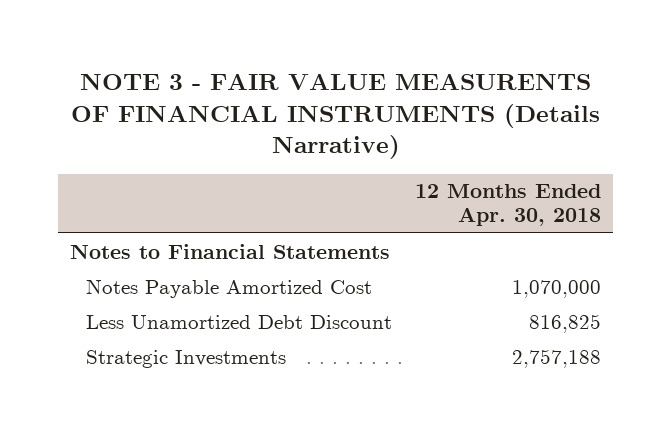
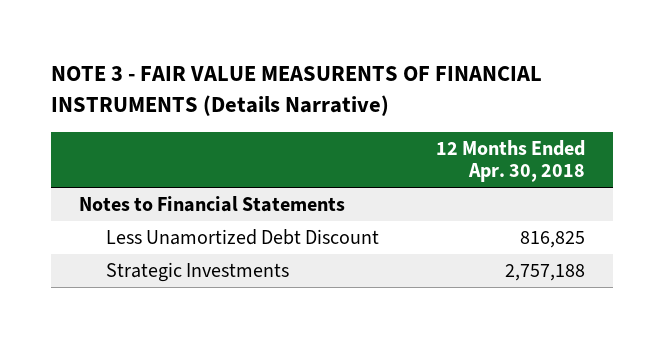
- Notes Payable Amortized Cost | 1,070,000

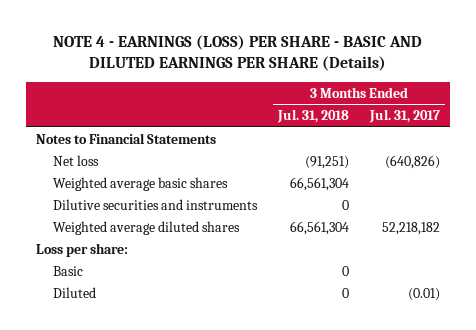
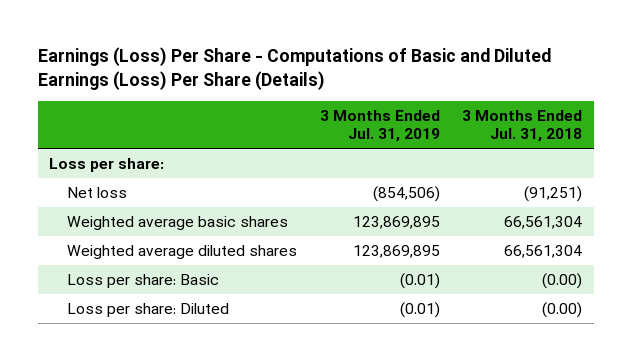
- NOTE 4 - EARNINGS (LOSS) PER SHARE - BASIC AND DILUTED EARNINGS PER SHARE (Details)
+ Earnings (Loss) Per Share - Computations of Basic and Diluted Earnings (Loss) Per Share (Details)
- | 3 Months Ended Jul. 31, 2018 | 3 Months Ended Jul. 31, 2017
+ | 3 Months Ended Jul. 31, 2019 | 3 Months Ended Jul. 31, 2018
- Notes to Financial Statements
moved up: Loss per share:
- Dilutive securities and instruments | 0 |
- Basic | 0 |
- Diluted | 0 | (0.01)
+ Loss per share: Basic | (0.01) | (0.00)
+ Loss per share: Diluted | (0.01) | (0.00)

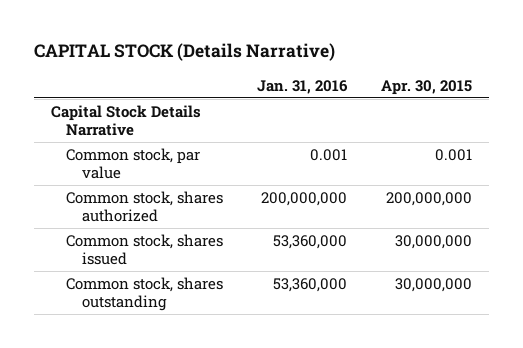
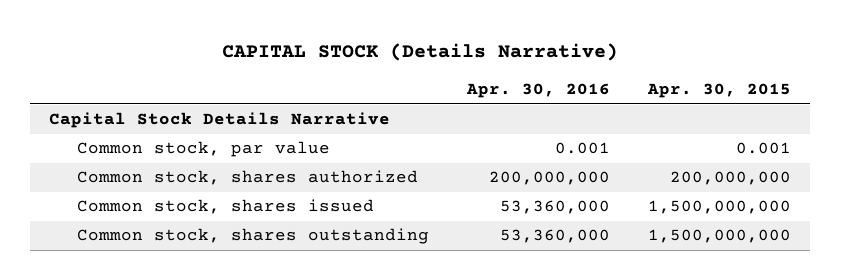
- | Jan. 31, 2016 | Apr. 30, 2015
+ | Apr. 30, 2016 | Apr. 30, 2015
- Common stock, shares issued | 53,360,000 | 30,000,000
- Common stock, shares outstanding | 53,360,000 | 30,000,000
+ Common stock, shares issued | 53,360,000 | 1,500,000,000
+ Common stock, shares outstanding | 53,360,000 | 1,500,000,000

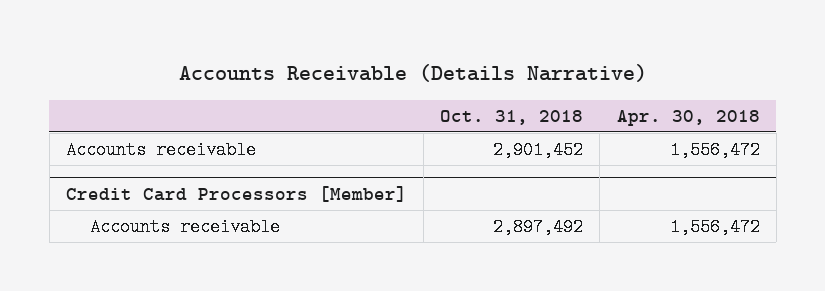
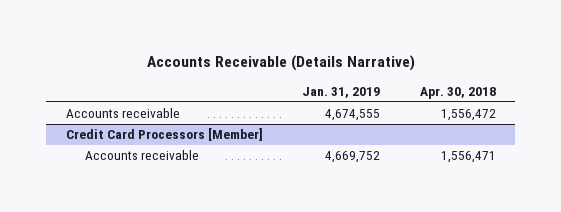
- | Oct. 31, 2018 | Apr. 30, 2018
+ | Jan. 31, 2019 | Apr. 30, 2018
@ Credit Card Processors [Member]
- Accounts receivable | 2,897,492 | 1,556,472
+ Accounts receivable | 4,669,752 | 1,556,471

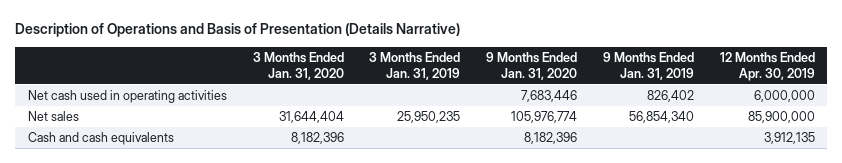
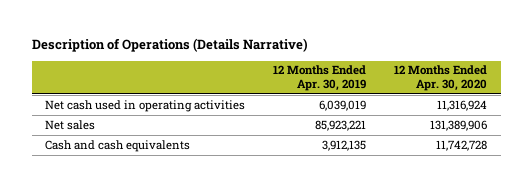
- Description of Operations and Basis of Presentation (Details Narrative)
+ Description of Operations (Details Narrative)
- | 3 Months Ended Jan. 31, 2020 | 3 Months Ended Jan. 31, 2019 | 9 Months Ended Jan. 31, 2020 | 9 Months Ended Jan. 31, 2019 | 12 Months Ended Apr. 30, 2019
+ | 12 Months Ended Apr. 30, 2019 | 12 Months Ended Apr. 30, 2020
- Net cash used in operating activities | | | 7,683,446 | 826,402 | 6,000,000
- Net sales | 31,644,404 | 25,950,235 | 105,976,774 | 56,854,340 | 85,900,000
+ Net cash used in operating activities | 6,039,019 | 11,316,924
+ Net sales | 85,923,221 | 131,389,906

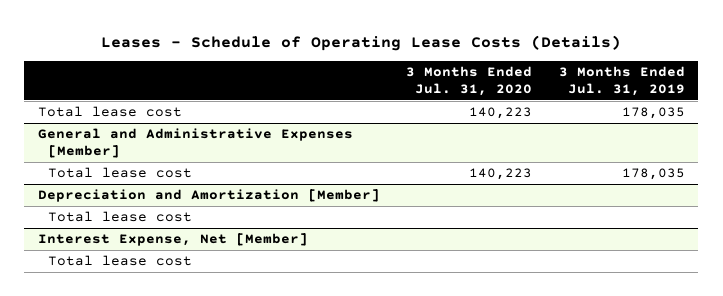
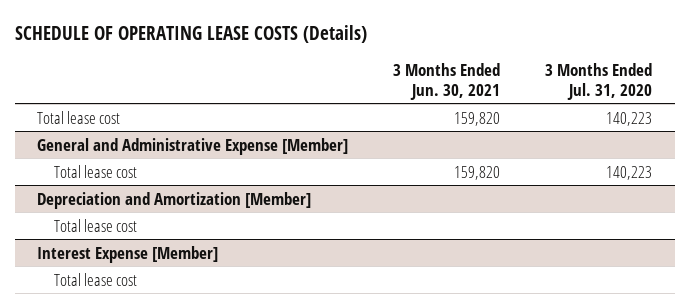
- Leases - Schedule of Operating Lease Costs (Details)
+ SCHEDULE OF OPERATING LEASE COSTS (Details)
- | 3 Months Ended Jul. 31, 2020 | 3 Months Ended Jul. 31, 2019
+ | 3 Months Ended Jun. 30, 2021 | 3 Months Ended Jul. 31, 2020
- General and Administrative Expenses [Member]
+ General and Administrative Expense [Member]
- Interest Expense, Net [Member]
+ Interest Expense [Member]

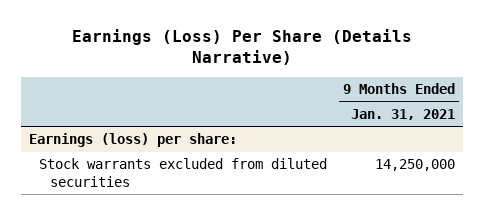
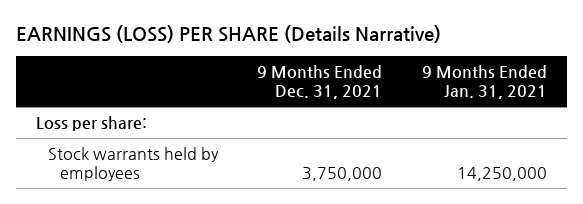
- Earnings (Loss) Per Share (Details Narrative)
+ EARNINGS (LOSS) PER SHARE (Details Narrative)
- | 9 Months Ended Jan. 31, 2021
+ | 9 Months Ended Dec. 31, 2021 | 9 Months Ended Jan. 31, 2021
- Earnings (loss) per share:
- Stock warrants excluded from diluted securities | 14,250,000
+ Loss per share:
+ Stock warrants held by employees | 3,750,000 | 14,250,000

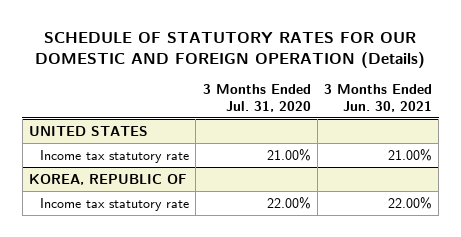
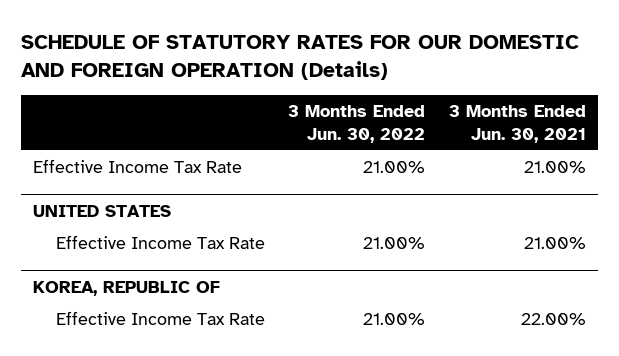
- | 3 Months Ended Jul. 31, 2020 | 3 Months Ended Jun. 30, 2021
+ | 3 Months Ended Jun. 30, 2022 | 3 Months Ended Jun. 30, 2021
+ Effective Income Tax Rate | 21.00% | 21.00%
@ UNITED STATES
- Income tax statutory rate | 21.00% | 21.00%
+ Effective Income Tax Rate | 21.00% | 21.00%
@ KOREA, REPUBLIC OF
- Income tax statutory rate | 22.00% | 22.00%
+ Effective Income Tax Rate | 21.00% | 22.00%

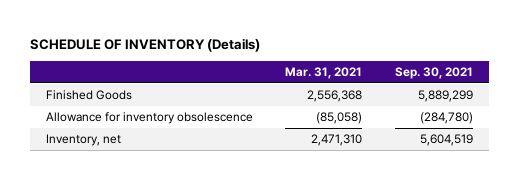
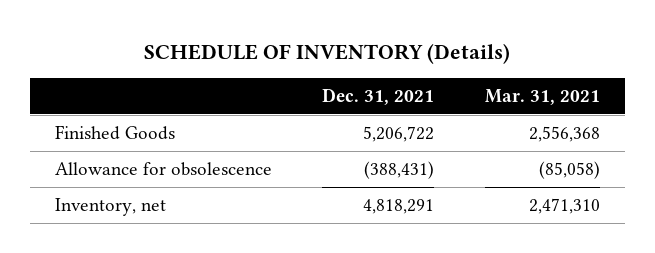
- | Mar. 31, 2021 | Sep. 30, 2021
+ | Dec. 31, 2021 | Mar. 31, 2021
- Allowance for inventory obsolescence | (85,058) | (284,780)
+ Allowance for obsolescence | (388,431) | (85,058)

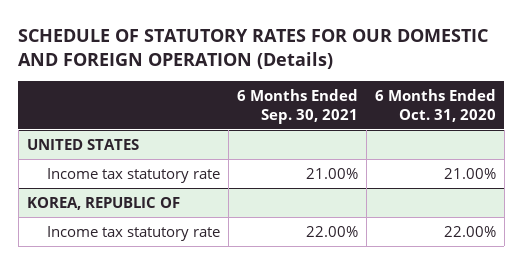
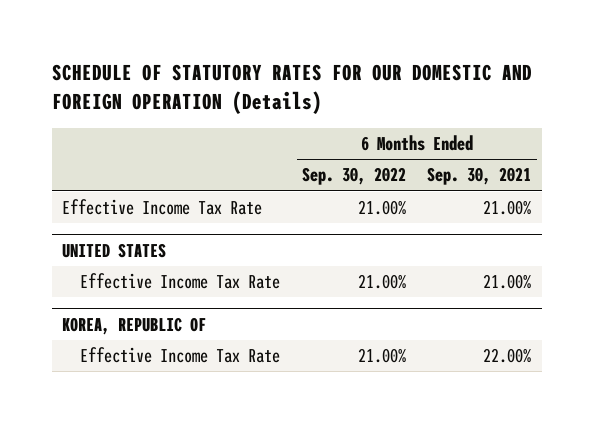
- | 6 Months Ended Sep. 30, 2021 | 6 Months Ended Oct. 31, 2020
+ | 6 Months Ended Sep. 30, 2022 | 6 Months Ended Sep. 30, 2021
+ Effective Income Tax Rate | 21.00% | 21.00%
@ UNITED STATES
- Income tax statutory rate | 21.00% | 21.00%
+ Effective Income Tax Rate | 21.00% | 21.00%
@ KOREA, REPUBLIC OF
- Income tax statutory rate | 22.00% | 22.00%
+ Effective Income Tax Rate | 21.00% | 22.00%

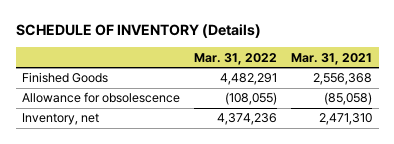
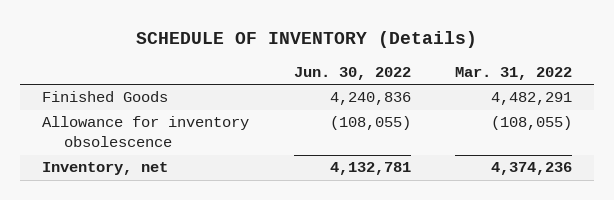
- | Mar. 31, 2022 | Mar. 31, 2021
+ | Jun. 30, 2022 | Mar. 31, 2022
- Allowance for obsolescence | (108,055) | (85,058)
+ Allowance for inventory obsolescence | (108,055) | (108,055)

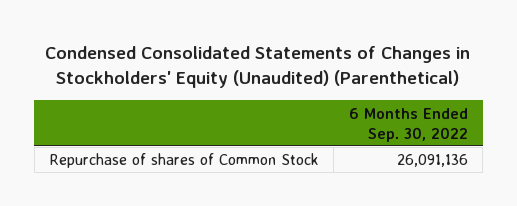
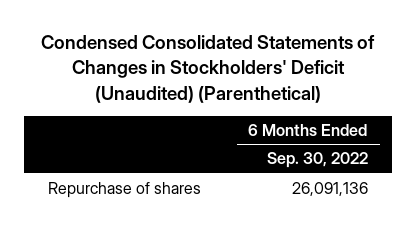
- Condensed Consolidated Statements of Changes in Stockholders' Equity (Unaudited) (Parenthetical)
+ Condensed Consolidated Statements of Changes in Stockholders' Deficit (Unaudited) (Parenthetical)
- Repurchase of shares of Common Stock | 26,091,136
+ Repurchase of shares | 26,091,136

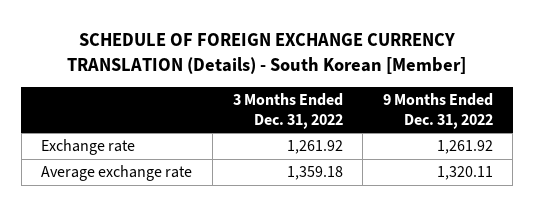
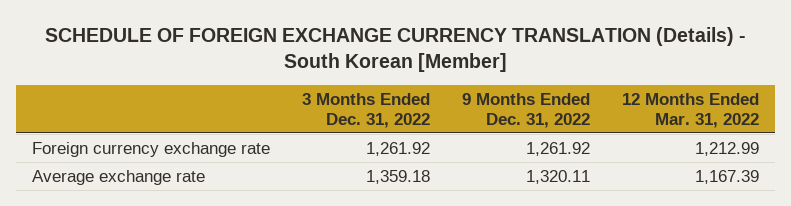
- | 3 Months Ended Dec. 31, 2022 | 9 Months Ended Dec. 31, 2022
+ | 3 Months Ended Dec. 31, 2022 | 9 Months Ended Dec. 31, 2022 | 12 Months Ended Mar. 31, 2022
- Exchange rate | 1,261.92 | 1,261.92
+ Foreign currency exchange rate | 1,261.92 | 1,261.92 | 1,212.99

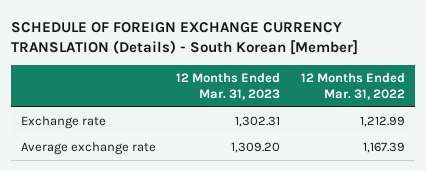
- | 3 Months Ended Dec. 31, 2022 | 9 Months Ended Dec. 31, 2022 | 12 Months Ended Mar. 31, 2022
+ | 12 Months Ended Mar. 31, 2023 | 12 Months Ended Mar. 31, 2022
- Foreign currency exchange rate | 1,261.92 | 1,261.92 | 1,212.99
+ Exchange rate | 1,302.31 | 1,212.99

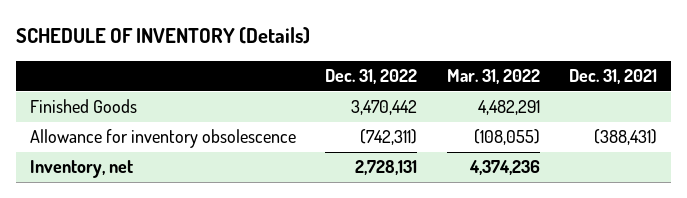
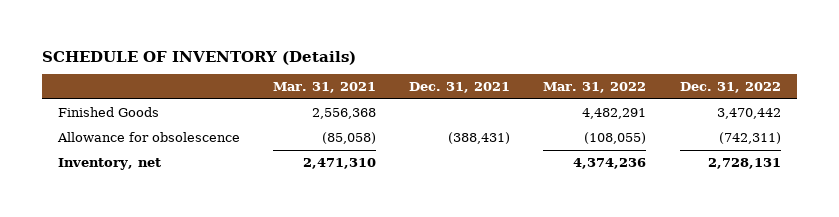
- | Dec. 31, 2022 | Mar. 31, 2022 | Dec. 31, 2021
+ | Mar. 31, 2021 | Dec. 31, 2021 | Mar. 31, 2022 | Dec. 31, 2022
- Allowance for inventory obsolescence | (742,311) | (108,055) | (388,431)
+ Allowance for obsolescence | (85,058) | (388,431) | (108,055) | (742,311)

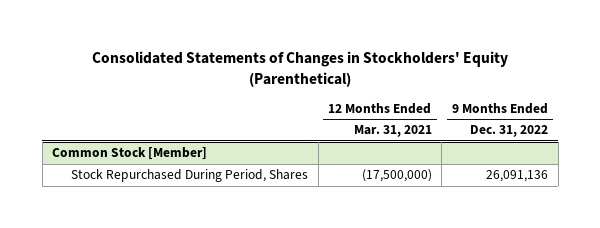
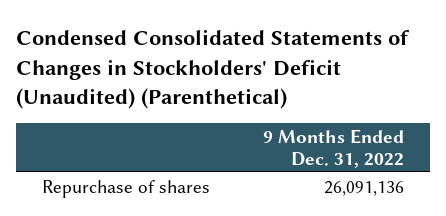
- Consolidated Statements of Changes in Stockholders' Equity (Parenthetical)
+ Condensed Consolidated Statements of Changes in Stockholders' Deficit (Unaudited) (Parenthetical)
- | 12 Months Ended Mar. 31, 2021 | 9 Months Ended Dec. 31, 2022
+ | 9 Months Ended Dec. 31, 2022
- Common Stock [Member]
- Stock Repurchased During Period, Shares | (17,500,000) | 26,091,136
+ Repurchase of shares | 26,091,136

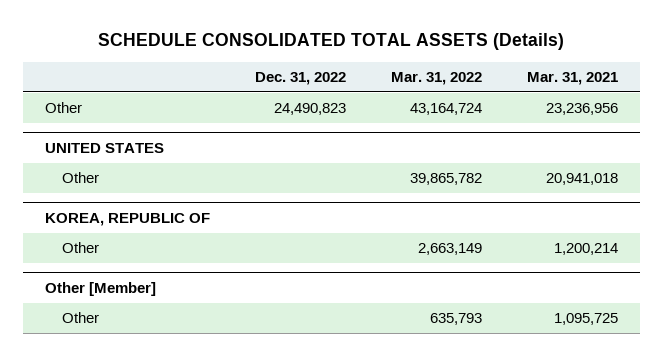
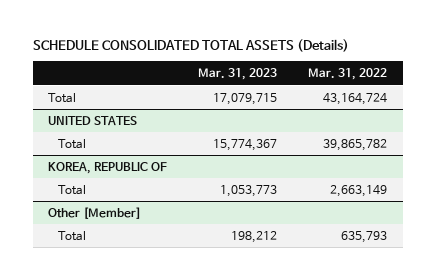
- | Dec. 31, 2022 | Mar. 31, 2022 | Mar. 31, 2021
+ | Mar. 31, 2023 | Mar. 31, 2022
- Other | 24,490,823 | 43,164,724 | 23,236,956
+ Total | 17,079,715 | 43,164,724
@ UNITED STATES
- Other | | 39,865,782 | 20,941,018
+ Total | 15,774,367 | 39,865,782
@ KOREA, REPUBLIC OF
- Other | | 2,663,149 | 1,200,214
+ Total | 1,053,773 | 2,663,149
@ Other [Member]
- Other | | 635,793 | 1,095,725
+ Total | 198,212 | 635,793

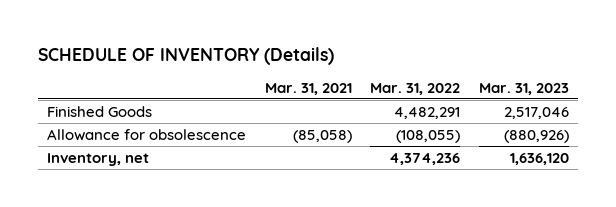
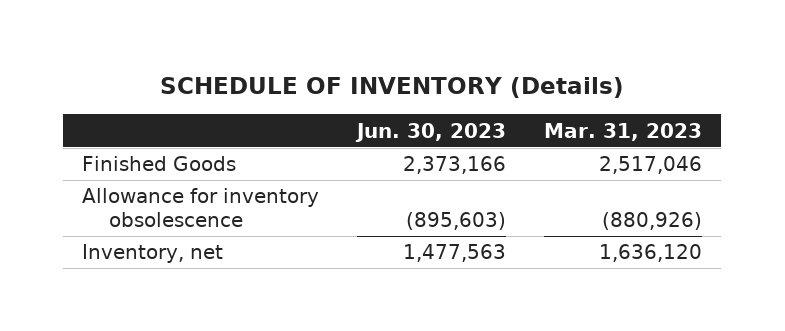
- | Mar. 31, 2021 | Mar. 31, 2022 | Mar. 31, 2023
+ | Jun. 30, 2023 | Mar. 31, 2023
- Allowance for obsolescence | (85,058) | (108,055) | (880,926)
+ Allowance for inventory obsolescence | (895,603) | (880,926)

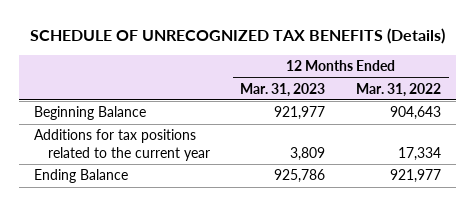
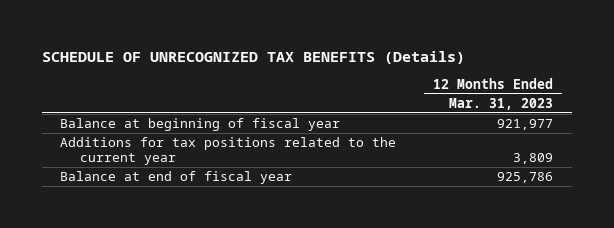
- | 12 Months Ended Mar. 31, 2023 | 12 Months Ended Mar. 31, 2022
+ | 12 Months Ended Mar. 31, 2023
- Beginning Balance | 921,977 | 904,643
+ Balance at beginning of fiscal year | 921,977
- Ending Balance | 925,786 | 921,977
+ Balance at end of fiscal year | 925,786

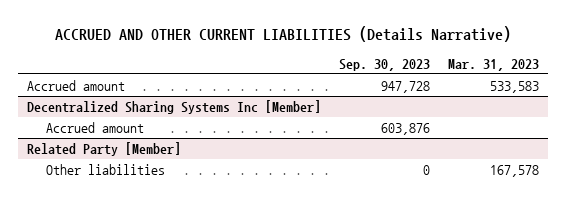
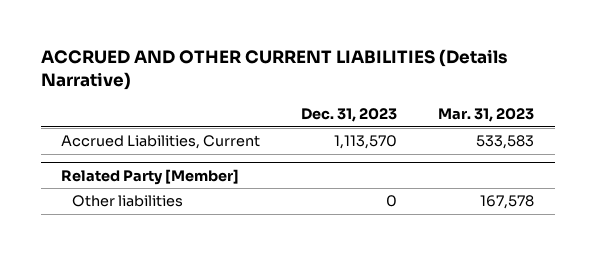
- | Sep. 30, 2023 | Mar. 31, 2023
+ | Dec. 31, 2023 | Mar. 31, 2023
- Accrued amount | 947,728 | 533,583
- Decentralized Sharing Systems Inc [Member]
- Accrued amount | 603,876 |
+ Accrued Liabilities, Current | 1,113,570 | 533,583

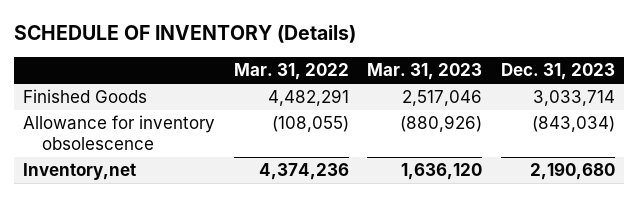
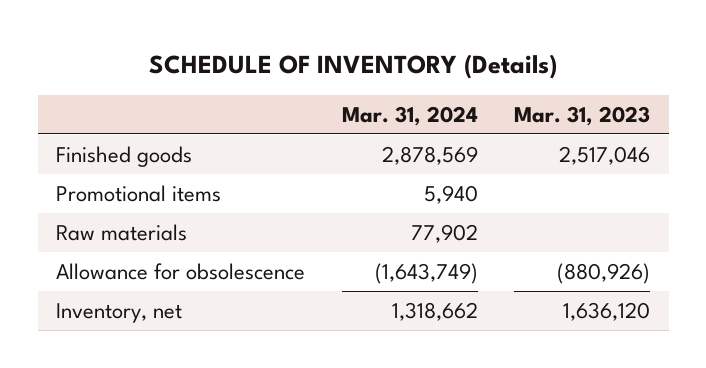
- | Mar. 31, 2022 | Mar. 31, 2023 | Dec. 31, 2023
+ | Mar. 31, 2024 | Mar. 31, 2023
- Finished Goods | 4,482,291 | 2,517,046 | 3,033,714
- Allowance for inventory obsolescence | (108,055) | (880,926) | (843,034)
- Inventory,net | 4,374,236 | 1,636,120 | 2,190,680
+ Finished goods | 2,878,569 | 2,517,046
+ Promotional items | 5,940 |
+ Raw materials | 77,902 |
+ Allowance for obsolescence | (1,643,749) | (880,926)
+ Inventory, net | 1,318,662 | 1,636,120

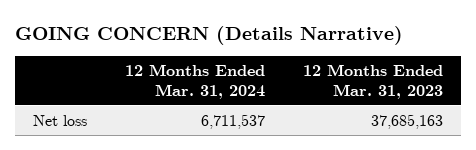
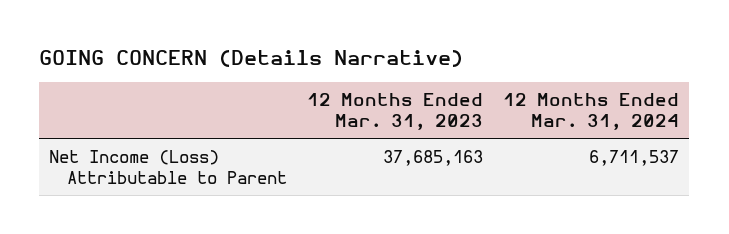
- | 12 Months Ended Mar. 31, 2024 | 12 Months Ended Mar. 31, 2023
+ | 12 Months Ended Mar. 31, 2023 | 12 Months Ended Mar. 31, 2024
- Net loss | 6,711,537 | 37,685,163
+ Net Income (Loss) Attributable to Parent | 37,685,163 | 6,711,537

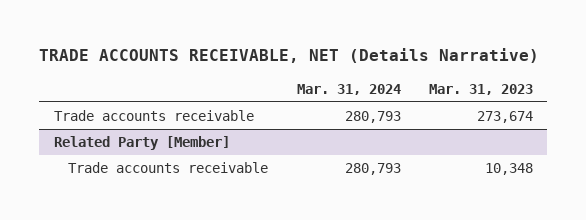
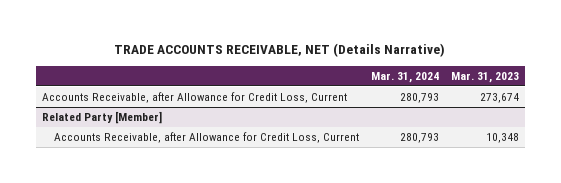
- Trade accounts receivable | 280,793 | 273,674
+ Accounts Receivable, after Allowance for Credit Loss, Current | 280,793 | 273,674
@ Related Party [Member]
- Trade accounts receivable | 280,793 | 10,348
+ Accounts Receivable, after Allowance for Credit Loss, Current | 280,793 | 10,348

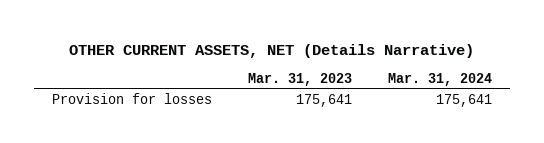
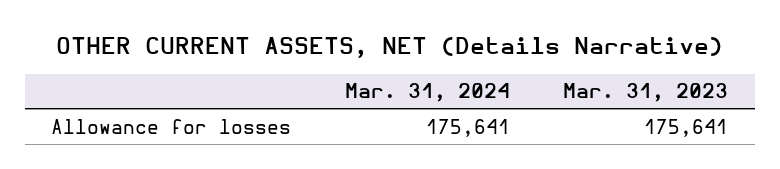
- | Mar. 31, 2023 | Mar. 31, 2024
+ | Mar. 31, 2024 | Mar. 31, 2023
- Provision for losses | 175,641 | 175,641
+ Allowance for losses | 175,641 | 175,641

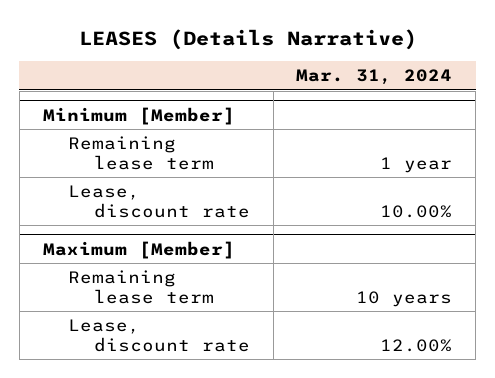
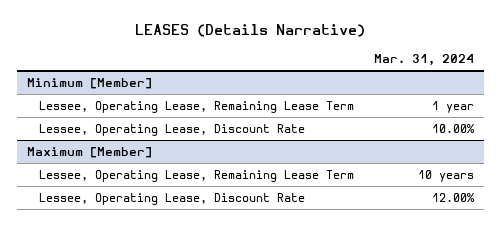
@ Minimum [Member]
- Remaining lease term | 1 year
- Lease, discount rate | 10.00%
+ Lessee, Operating Lease, Remaining Lease Term | 1 year
+ Lessee, Operating Lease, Discount Rate | 10.00%
@ Maximum [Member]
- Remaining lease term | 10 years
- Lease, discount rate | 12.00%
+ Lessee, Operating Lease, Remaining Lease Term | 10 years
+ Lessee, Operating Lease, Discount Rate | 12.00%

